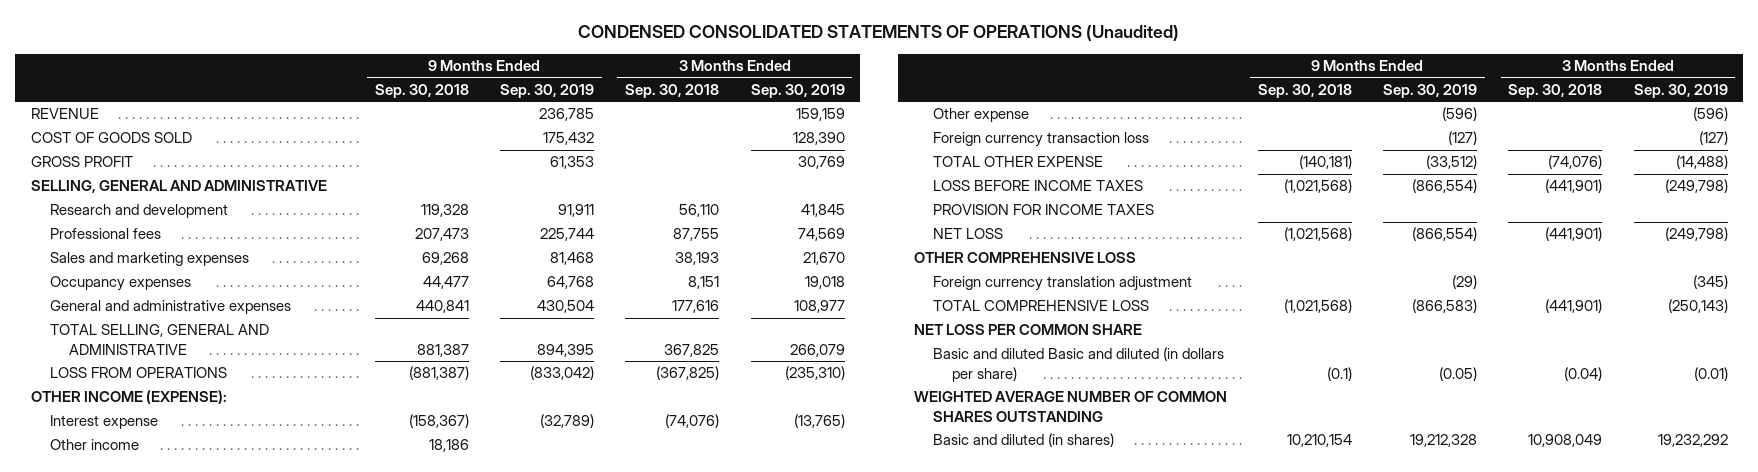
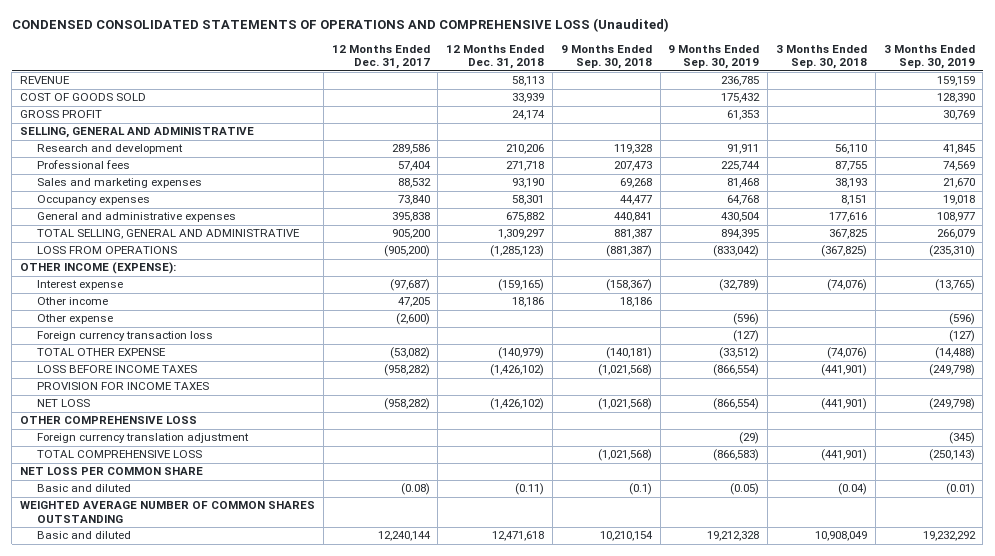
- CONDENSED CONSOLIDATED STATEMENTS OF OPERATIONS (Unaudited)
+ CONDENSED CONSOLIDATED STATEMENTS OF OPERATIONS AND COMPREHENSIVE LOSS (Unaudited)
- | 9 Months Ended Sep. 30, 2018 | 9 Months Ended Sep. 30, 2019 | 3 Months Ended Sep. 30, 2018 | 3 Months Ended Sep. 30, 2019
+ | 12 Months Ended Dec. 31, 2017 | 12 Months Ended Dec. 31, 2018 | 9 Months Ended Sep. 30, 2018 | 9 Months Ended Sep. 30, 2019 | 3 Months Ended Sep. 30, 2018 | 3 Months Ended Sep. 30, 2019
- Basic and diluted Basic and diluted (in dollars per share) | (0.1) | (0.05) | (0.04) | (0.01)
+ Basic and diluted | (0.08) | (0.11) | (0.1) | (0.05) | (0.04) | (0.01)
- Basic and diluted (in shares) | 10,210,154 | 19,212,328 | 10,908,049 | 19,232,292
+ Basic and diluted | 12,240,144 | 12,471,618 | 10,210,154 | 19,212,328 | 10,908,049 | 19,232,292

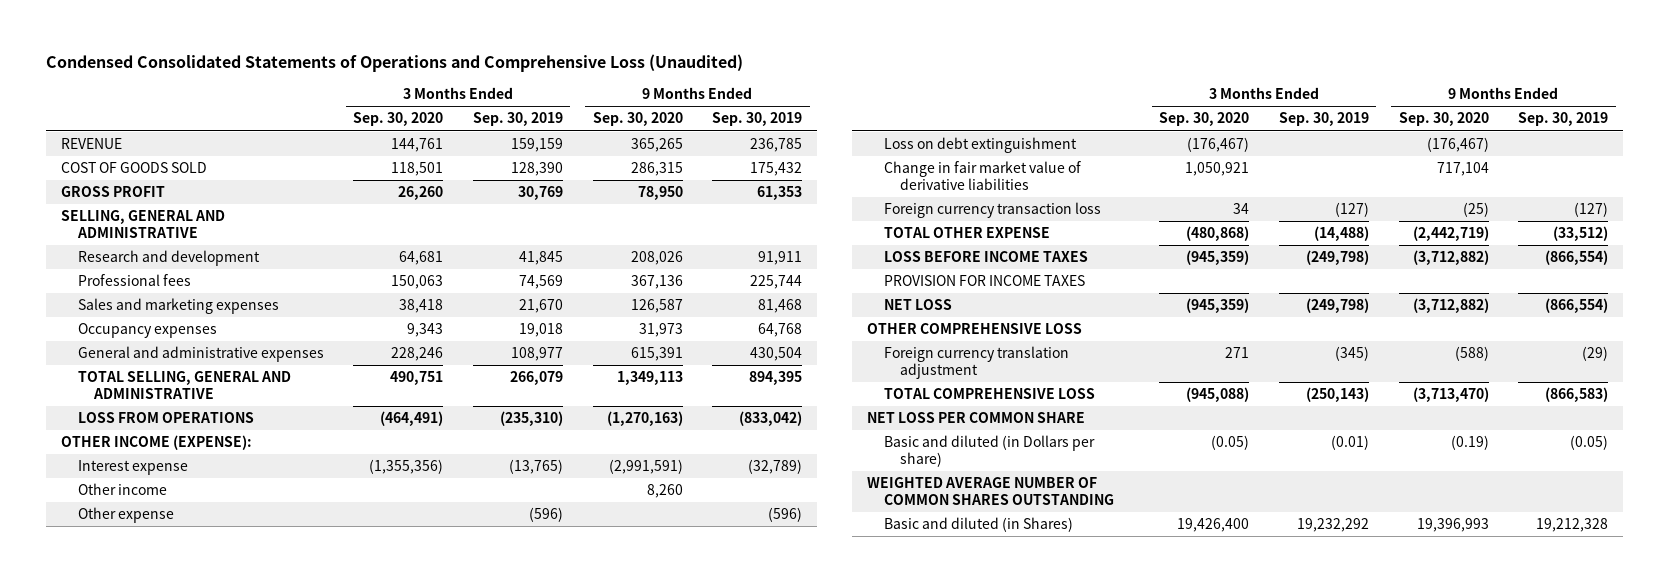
- CONDENSED CONSOLIDATED STATEMENTS OF OPERATIONS AND COMPREHENSIVE LOSS (Unaudited)
+ Condensed Consolidated Statements of Operations and Comprehensive Loss (Unaudited)
- | 12 Months Ended Dec. 31, 2017 | 12 Months Ended Dec. 31, 2018 | 9 Months Ended Sep. 30, 2018 | 9 Months Ended Sep. 30, 2019 | 3 Months Ended Sep. 30, 2018 | 3 Months Ended Sep. 30, 2019
+ | 3 Months Ended Sep. 30, 2020 | 3 Months Ended Sep. 30, 2019 | 9 Months Ended Sep. 30, 2020 | 9 Months Ended Sep. 30, 2019
+ Loss on debt extinguishment | (176,467) | | (176,467) |
+ Change in fair market value of derivative liabilities | 1,050,921 | | 717,104 |
- Basic and diluted | (0.08) | (0.11) | (0.1) | (0.05) | (0.04) | (0.01)
+ Basic and diluted (in Dollars per share) | (0.05) | (0.01) | (0.19) | (0.05)
- Basic and diluted | 12,240,144 | 12,471,618 | 10,210,154 | 19,212,328 | 10,908,049 | 19,232,292
+ Basic and diluted (in Shares) | 19,426,400 | 19,232,292 | 19,396,993 | 19,212,328

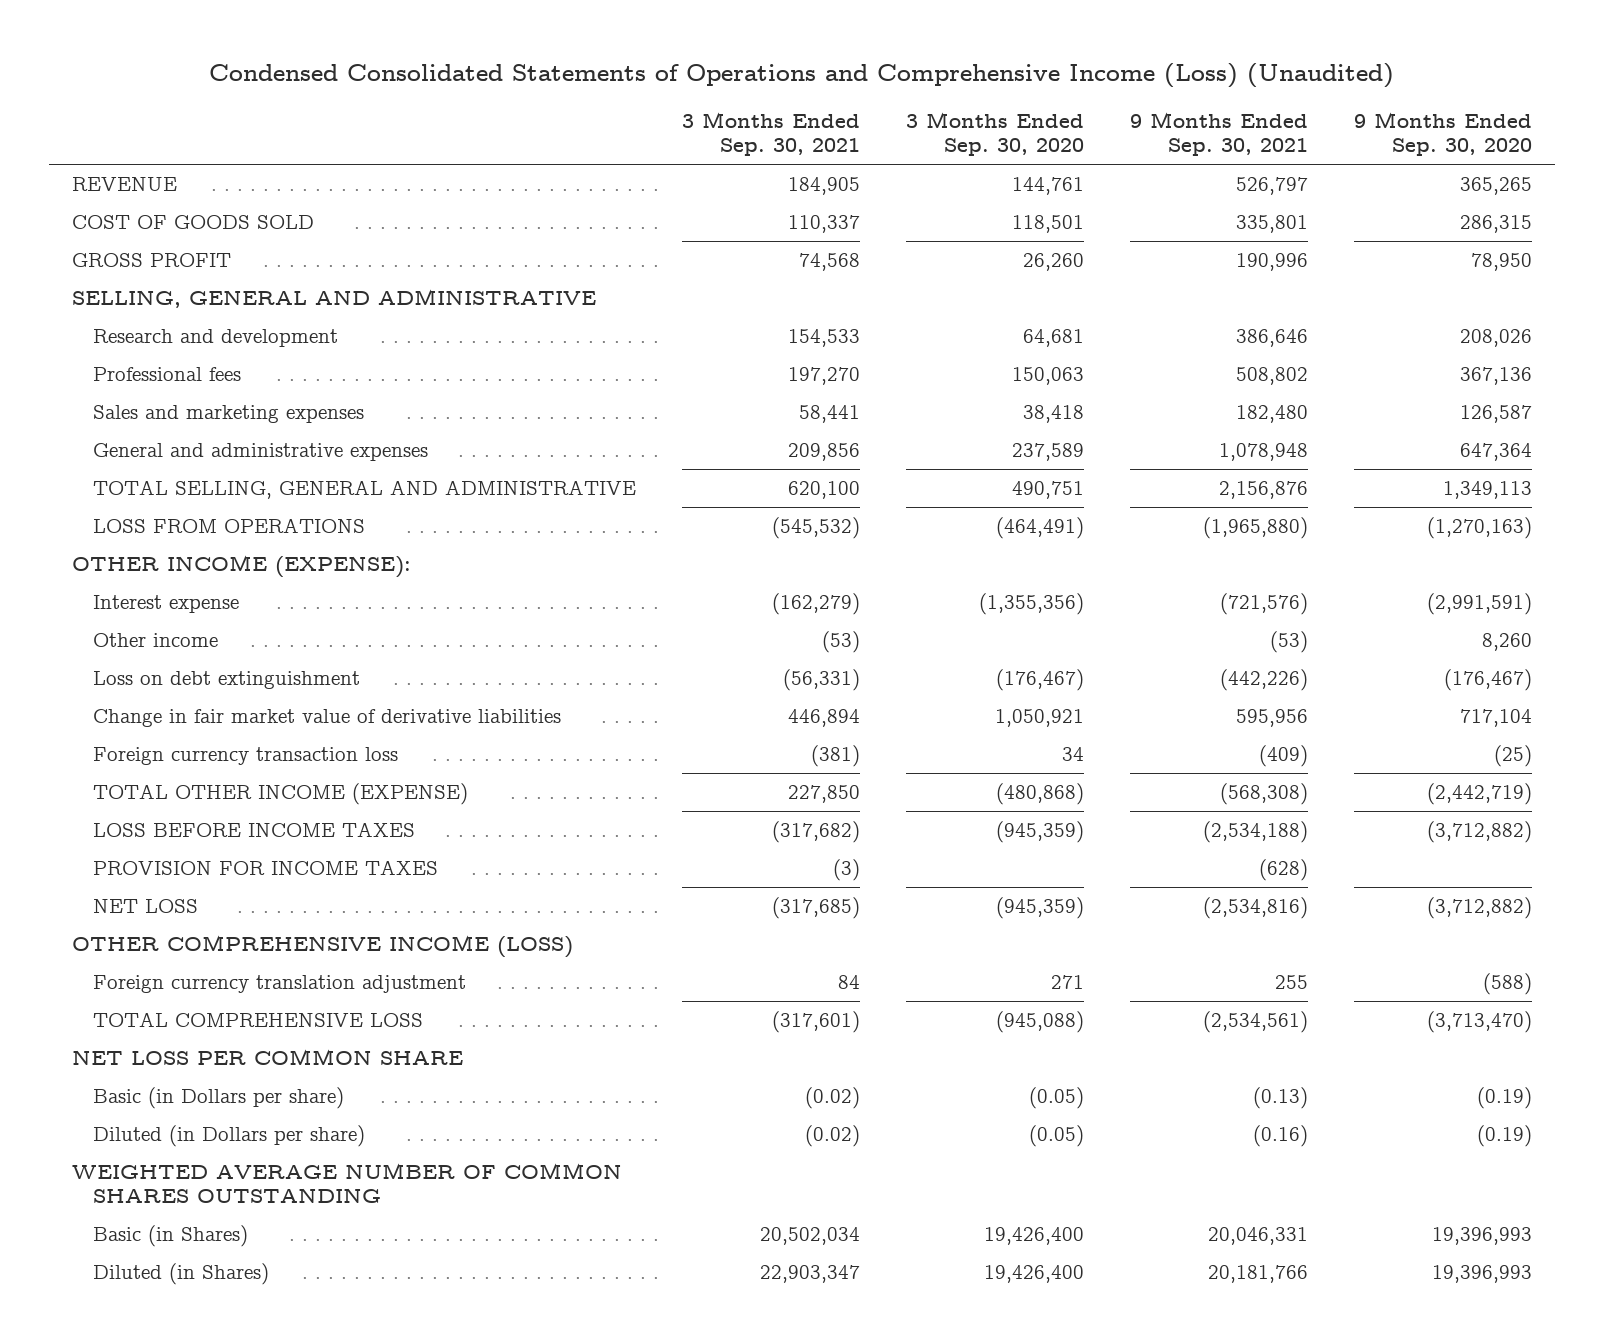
- Condensed Consolidated Statements of Operations and Comprehensive Loss (Unaudited)
+ Condensed Consolidated Statements of Operations and Comprehensive Income (Loss) (Unaudited)
- | 3 Months Ended Sep. 30, 2020 | 3 Months Ended Sep. 30, 2019 | 9 Months Ended Sep. 30, 2020 | 9 Months Ended Sep. 30, 2019
+ | 3 Months Ended Sep. 30, 2021 | 3 Months Ended Sep. 30, 2020 | 9 Months Ended Sep. 30, 2021 | 9 Months Ended Sep. 30, 2020
- Occupancy expenses | 9,343 | 19,018 | 31,973 | 64,768
- General and administrative expenses | 228,246 | 108,977 | 615,391 | 430,504
+ General and administrative expenses | 209,856 | 237,589 | 1,078,948 | 647,364
- Other expense | | (596) | | (596)
- TOTAL OTHER EXPENSE | (480,868) | (14,488) | (2,442,719) | (33,512)
+ TOTAL OTHER INCOME (EXPENSE) | 227,850 | (480,868) | (568,308) | (2,442,719)
- OTHER COMPREHENSIVE LOSS
+ OTHER COMPREHENSIVE INCOME (LOSS)
- Basic and diluted (in Dollars per share) | (0.05) | (0.01) | (0.19) | (0.05)
+ Basic (in Dollars per share) | (0.02) | (0.05) | (0.13) | (0.19)
+ Diluted (in Dollars per share) | (0.02) | (0.05) | (0.16) | (0.19)
- Basic and diluted (in Shares) | 19,426,400 | 19,232,292 | 19,396,993 | 19,212,328
+ Basic (in Shares) | 20,502,034 | 19,426,400 | 20,046,331 | 19,396,993
+ Diluted (in Shares) | 22,903,347 | 19,426,400 | 20,181,766 | 19,396,993

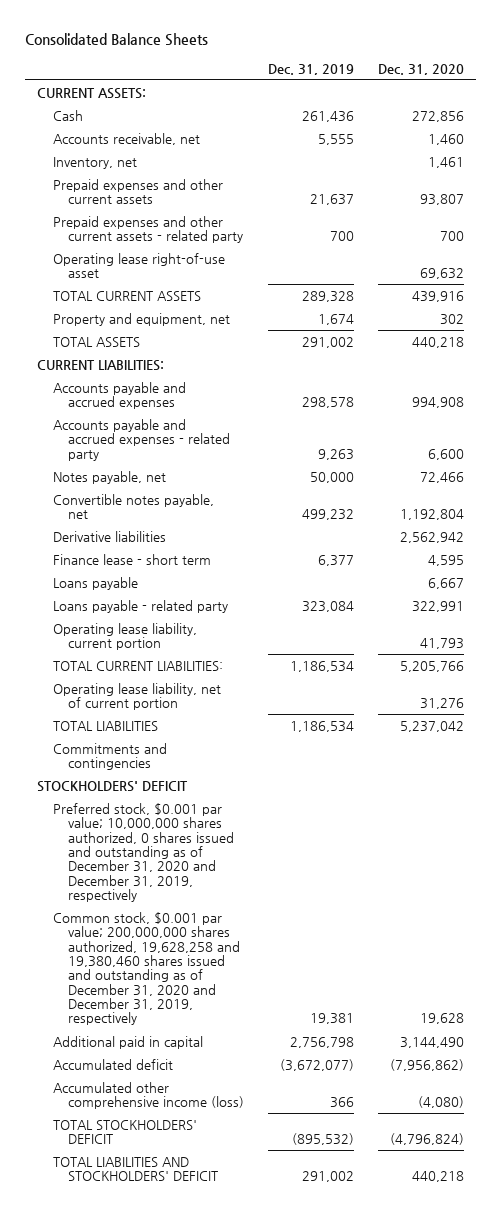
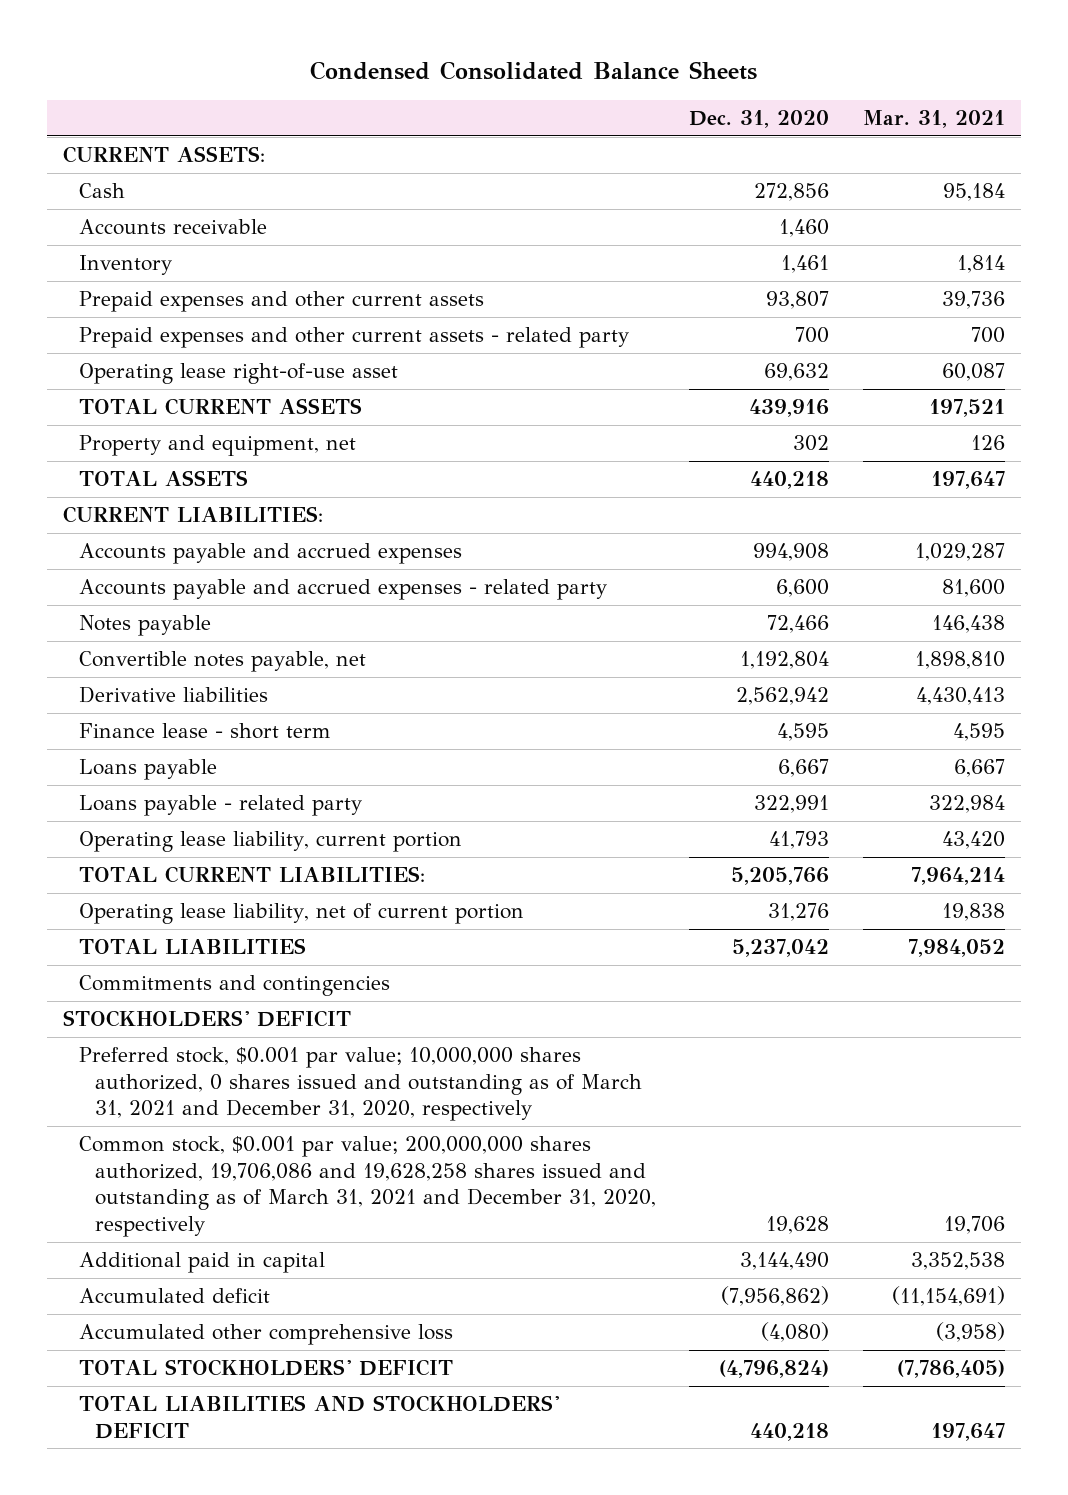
- Consolidated Balance Sheets
+ Condensed Consolidated Balance Sheets
- | Dec. 31, 2019 | Dec. 31, 2020
+ | Dec. 31, 2020 | Mar. 31, 2021
- Accounts receivable, net | 5,555 | 1,460
- Inventory, net | | 1,461
+ Accounts receivable | 1,460 |
+ Inventory | 1,461 | 1,814
- Notes payable, net | 50,000 | 72,466
+ Notes payable | 72,466 | 146,438
- Preferred stock, $0.001 par value; 10,000,000 shares authorized, 0 shares issued and outstanding as of December 31, 2020 and December 31, 2019, respectively
- Common stock, $0.001 par value; 200,000,000 shares authorized, 19,628,258 and 19,380,460 shares issued and outstanding as of December 31, 2020 and December 31, 2019, respectively | 19,381 | 19,628
+ Preferred stock, $0.001 par value; 10,000,000 shares authorized, 0 shares issued and outstanding as of March 31, 2021 and December 31, 2020, respectively
+ Common stock, $0.001 par value; 200,000,000 shares authorized, 19,706,086 and 19,628,258 shares issued and outstanding as of March 31, 2021 and December 31, 2020, respectively | 19,628 | 19,706
- Accumulated other comprehensive income (loss) | 366 | (4,080)
+ Accumulated other comprehensive loss | (4,080) | (3,958)

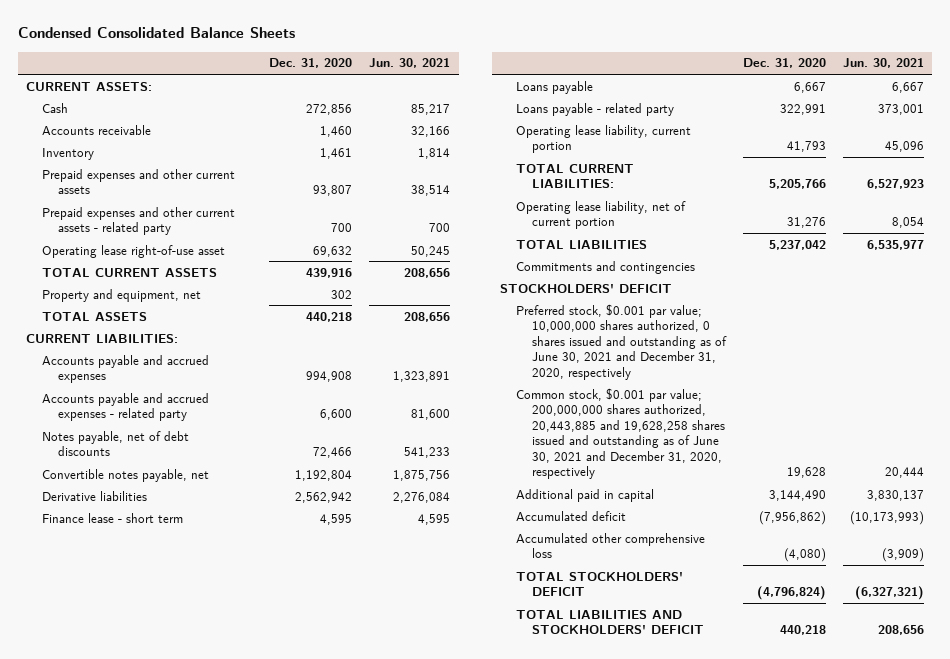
- | Dec. 31, 2020 | Mar. 31, 2021
+ | Dec. 31, 2020 | Jun. 30, 2021
- Notes payable | 72,466 | 146,438
+ Notes payable, net of debt discounts | 72,466 | 541,233
- Preferred stock, $0.001 par value; 10,000,000 shares authorized, 0 shares issued and outstanding as of March 31, 2021 and December 31, 2020, respectively
- Common stock, $0.001 par value; 200,000,000 shares authorized, 19,706,086 and 19,628,258 shares issued and outstanding as of March 31, 2021 and December 31, 2020, respectively | 19,628 | 19,706
+ Preferred stock, $0.001 par value; 10,000,000 shares authorized, 0 shares issued and outstanding as of June 30, 2021 and December 31, 2020, respectively
+ Common stock, $0.001 par value; 200,000,000 shares authorized, 20,443,885 and 19,628,258 shares issued and outstanding as of June 30, 2021 and December 31, 2020, respectively | 19,628 | 20,444

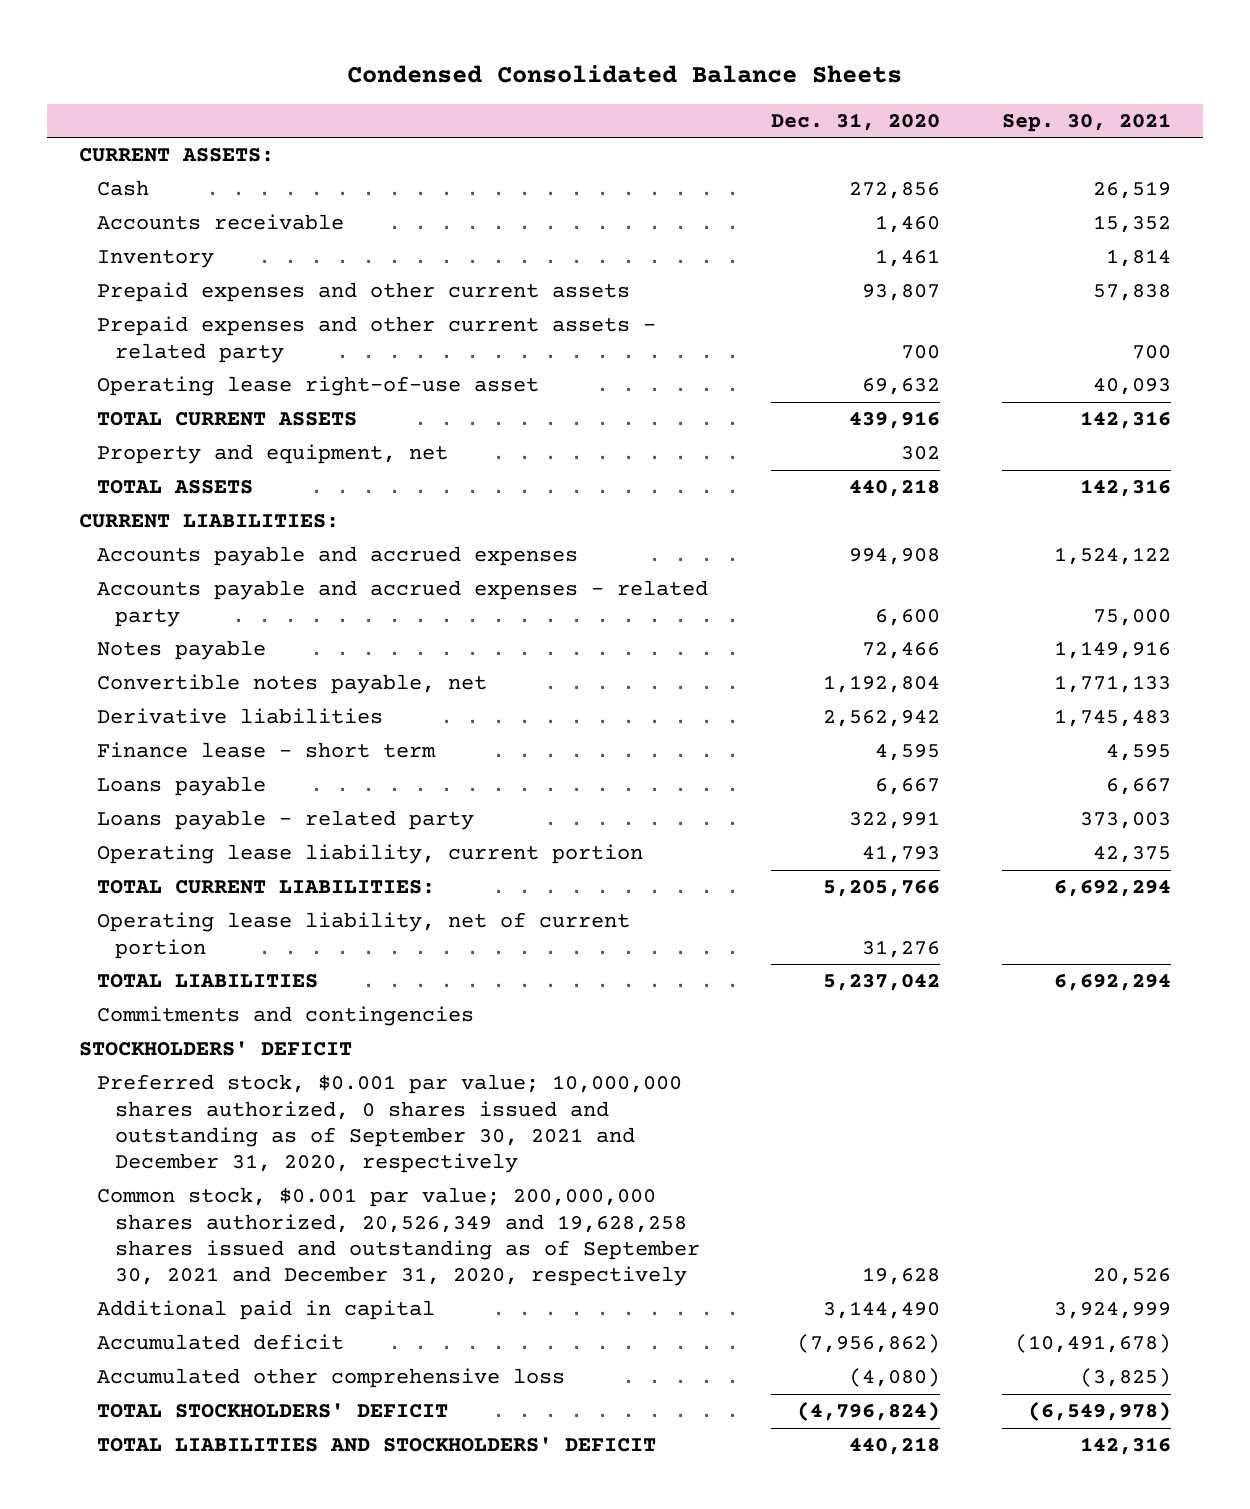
- | Dec. 31, 2020 | Jun. 30, 2021
+ | Dec. 31, 2020 | Sep. 30, 2021
- Notes payable, net of debt discounts | 72,466 | 541,233
+ Notes payable | 72,466 | 1,149,916
- Preferred stock, $0.001 par value; 10,000,000 shares authorized, 0 shares issued and outstanding as of June 30, 2021 and December 31, 2020, respectively
- Common stock, $0.001 par value; 200,000,000 shares authorized, 20,443,885 and 19,628,258 shares issued and outstanding as of June 30, 2021 and December 31, 2020, respectively | 19,628 | 20,444
+ Preferred stock, $0.001 par value; 10,000,000 shares authorized, 0 shares issued and outstanding as of September 30, 2021 and December 31, 2020, respectively
+ Common stock, $0.001 par value; 200,000,000 shares authorized, 20,526,349 and 19,628,258 shares issued and outstanding as of September 30, 2021 and December 31, 2020, respectively | 19,628 | 20,526

